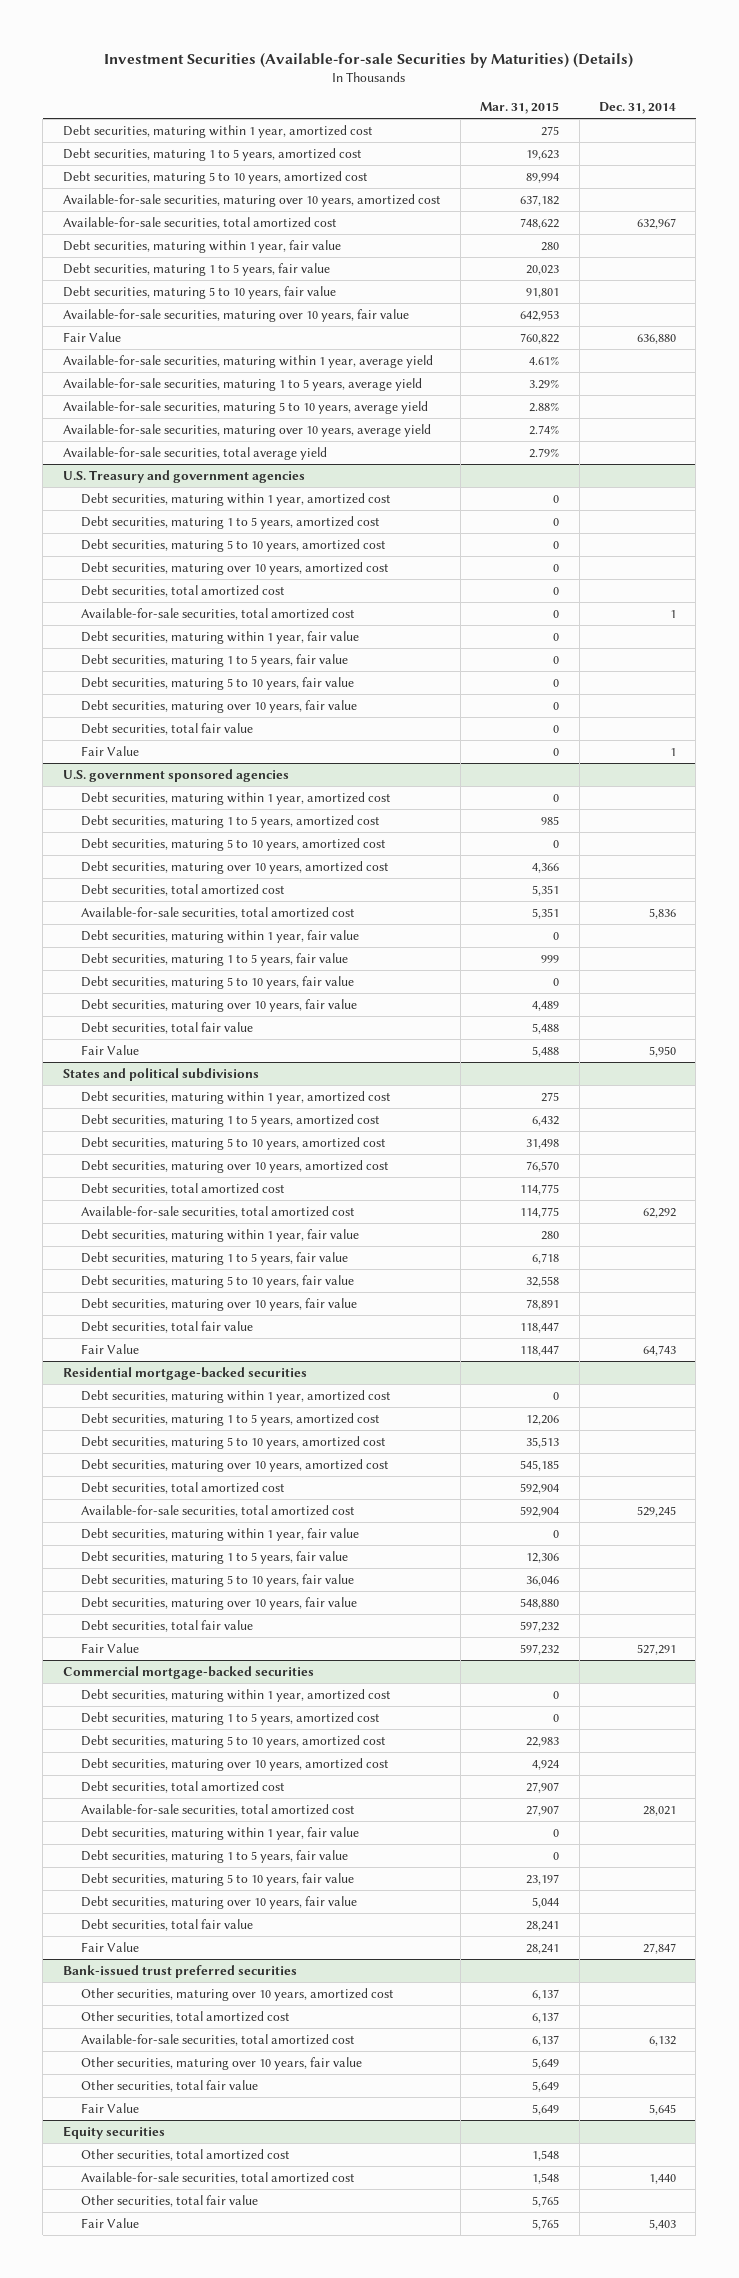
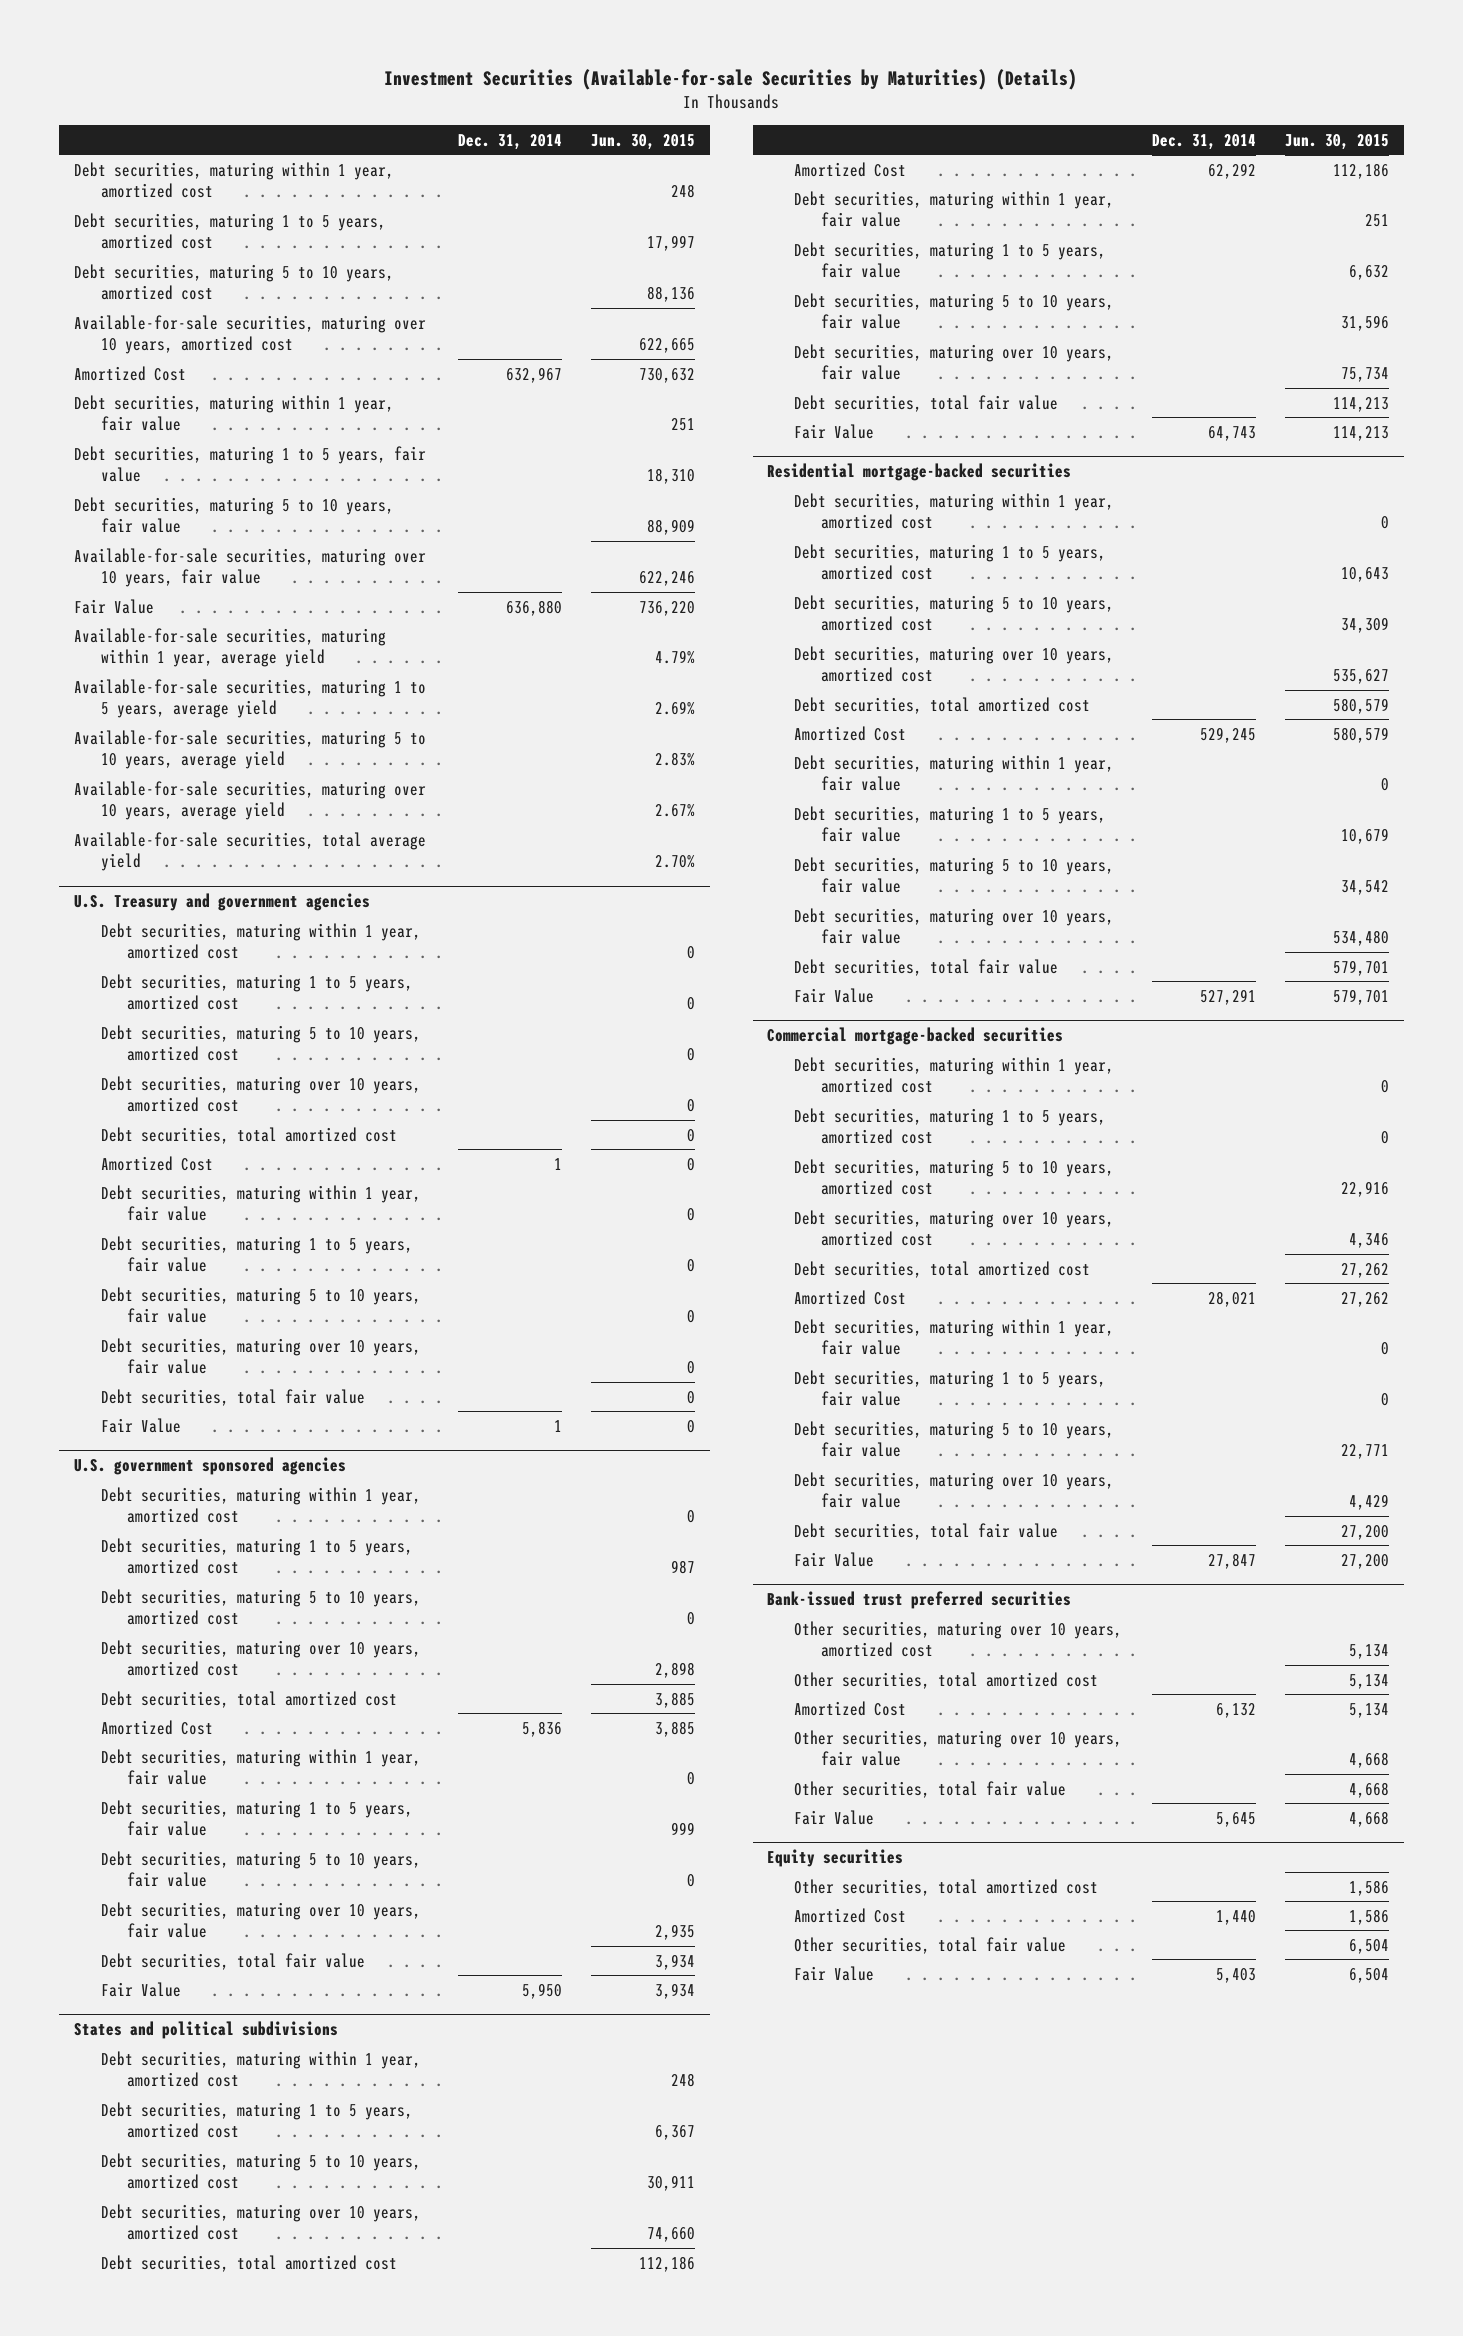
- | Mar. 31, 2015 | Dec. 31, 2014
+ | Dec. 31, 2014 | Jun. 30, 2015
- Available-for-sale securities, total amortized cost | 748,622 | 632,967
+ Amortized Cost | 632,967 | 730,632
@ U.S. Treasury and government agencies
- Available-for-sale securities, total amortized cost | 0 | 1
+ Amortized Cost | 1 | 0
@ U.S. government sponsored agencies
- Available-for-sale securities, total amortized cost | 5,351 | 5,836
+ Amortized Cost | 5,836 | 3,885
@ States and political subdivisions
- Available-for-sale securities, total amortized cost | 114,775 | 62,292
+ Amortized Cost | 62,292 | 112,186
@ Residential mortgage-backed securities
- Available-for-sale securities, total amortized cost | 592,904 | 529,245
+ Amortized Cost | 529,245 | 580,579
@ Commercial mortgage-backed securities
- Available-for-sale securities, total amortized cost | 27,907 | 28,021
+ Amortized Cost | 28,021 | 27,262
@ Bank-issued trust preferred securities
- Available-for-sale securities, total amortized cost | 6,137 | 6,132
+ Amortized Cost | 6,132 | 5,134
@ Equity securities
- Available-for-sale securities, total amortized cost | 1,548 | 1,440
+ Amortized Cost | 1,440 | 1,586

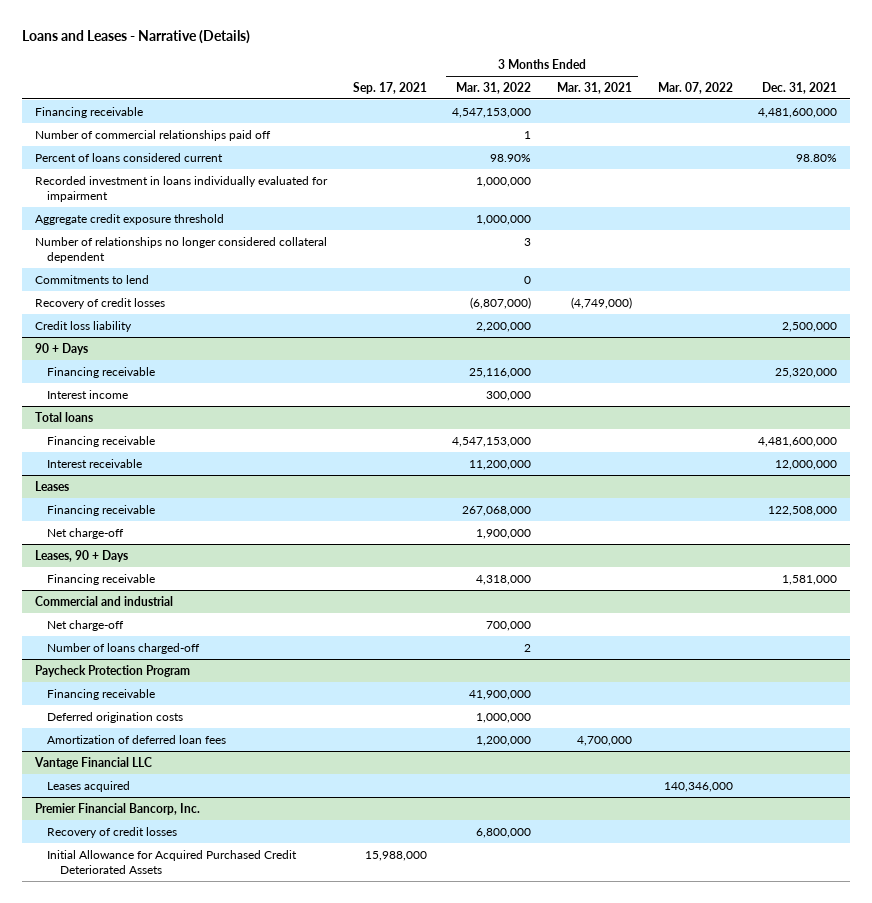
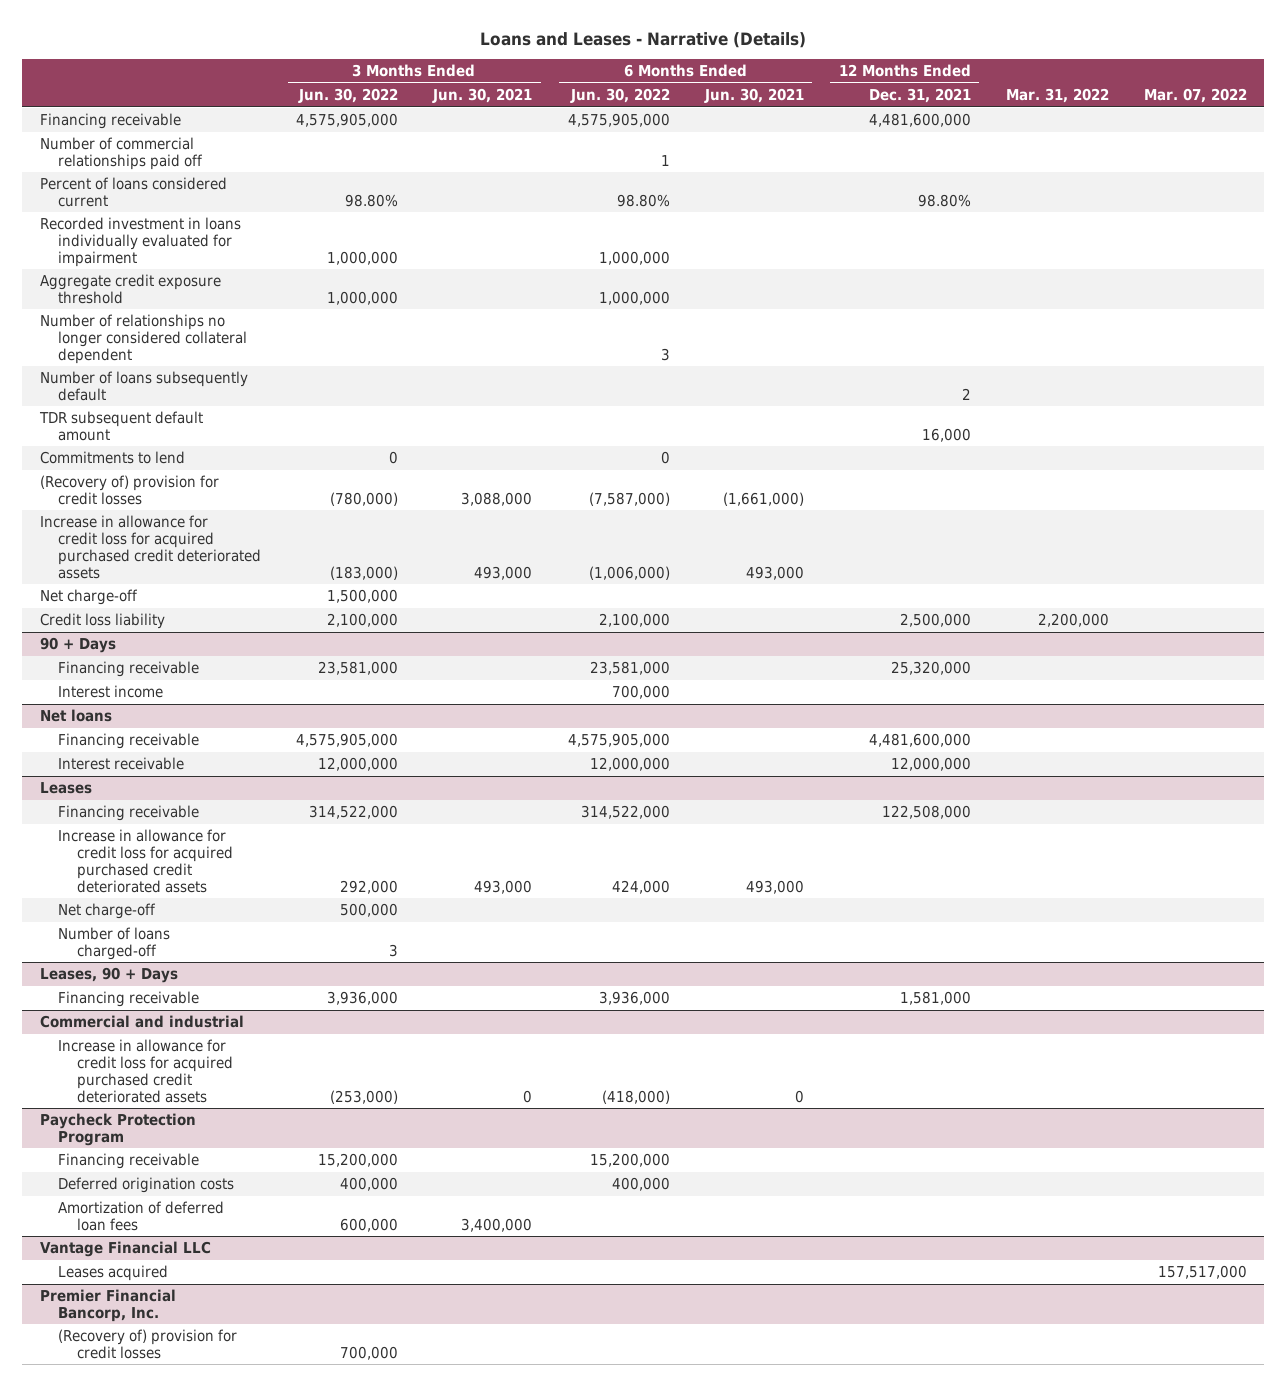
- | Sep. 17, 2021 | 3 Months Ended Mar. 31, 2022 | 3 Months Ended Mar. 31, 2021 | Mar. 07, 2022 | Dec. 31, 2021
+ | 3 Months Ended Jun. 30, 2022 | 3 Months Ended Jun. 30, 2021 | 6 Months Ended Jun. 30, 2022 | 6 Months Ended Jun. 30, 2021 | 12 Months Ended Dec. 31, 2021 | Mar. 31, 2022 | Mar. 07, 2022
+ Number of loans subsequently default | | | | | 2 | |
+ TDR subsequent default amount | | | | | 16,000 | |
- Recovery of credit losses | | (6,807,000) | (4,749,000) | |
+ (Recovery of) provision for credit losses | (780,000) | 3,088,000 | (7,587,000) | (1,661,000) | | |
+ Increase in allowance for credit loss for acquired purchased credit deteriorated assets | (183,000) | 493,000 | (1,006,000) | 493,000 | | |
+ Net charge-off | 1,500,000 | | | | | |
- Total loans
+ Net loans
@ Leases
+ Increase in allowance for credit loss for acquired purchased credit deteriorated assets | 292,000 | 493,000 | 424,000 | 493,000 | | |
+ Number of loans charged-off | 3 | | | | | |
@ Commercial and industrial
- Net charge-off | | 700,000 | | |
- Number of loans charged-off | | 2 | | |
+ Increase in allowance for credit loss for acquired purchased credit deteriorated assets | (253,000) | 0 | (418,000) | 0 | | |
@ Vantage Financial LLC
- Leases acquired | | | | 140,346,000 |
+ Leases acquired | | | | | | | 157,517,000
@ Premier Financial Bancorp, Inc.
- Recovery of credit losses | | 6,800,000 | | |
- Initial Allowance for Acquired Purchased Credit Deteriorated Assets | 15,988,000 | | | |
+ (Recovery of) provision for credit losses | 700,000 | | | | | |

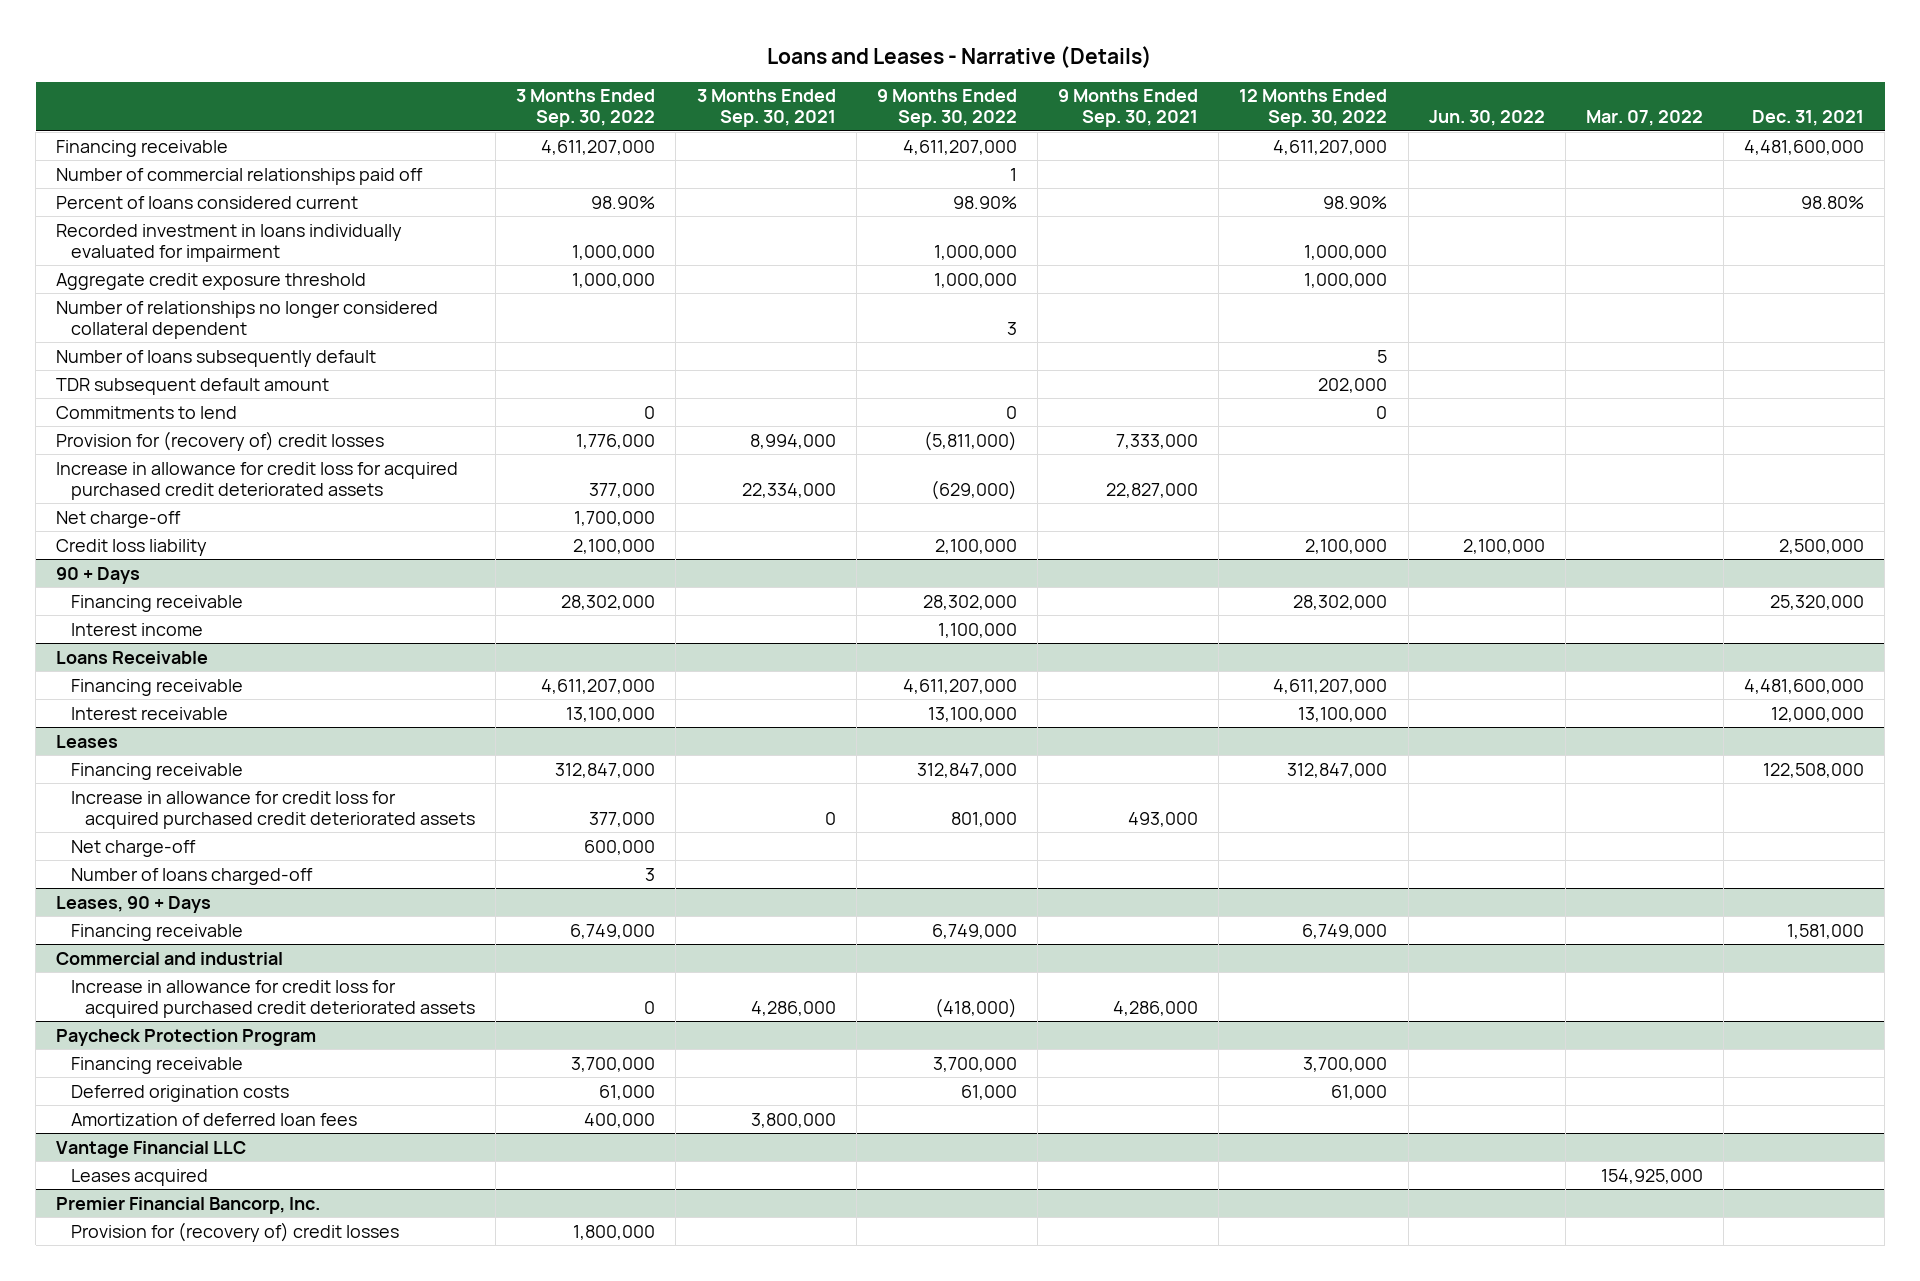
- | 3 Months Ended Jun. 30, 2022 | 3 Months Ended Jun. 30, 2021 | 6 Months Ended Jun. 30, 2022 | 6 Months Ended Jun. 30, 2021 | 12 Months Ended Dec. 31, 2021 | Mar. 31, 2022 | Mar. 07, 2022
+ | 3 Months Ended Sep. 30, 2022 | 3 Months Ended Sep. 30, 2021 | 9 Months Ended Sep. 30, 2022 | 9 Months Ended Sep. 30, 2021 | 12 Months Ended Sep. 30, 2022 | Jun. 30, 2022 | Mar. 07, 2022 | Dec. 31, 2021
- (Recovery of) provision for credit losses | (780,000) | 3,088,000 | (7,587,000) | (1,661,000) | | |
+ Provision for (recovery of) credit losses | 1,776,000 | 8,994,000 | (5,811,000) | 7,333,000 | | | |
- Net loans
+ Loans Receivable
@ Vantage Financial LLC
- Leases acquired | | | | | | | 157,517,000
+ Leases acquired | | | | | | | 154,925,000 |
@ Premier Financial Bancorp, Inc.
- (Recovery of) provision for credit losses | 700,000 | | | | | |
+ Provision for (recovery of) credit losses | 1,800,000 | | | | | | |

